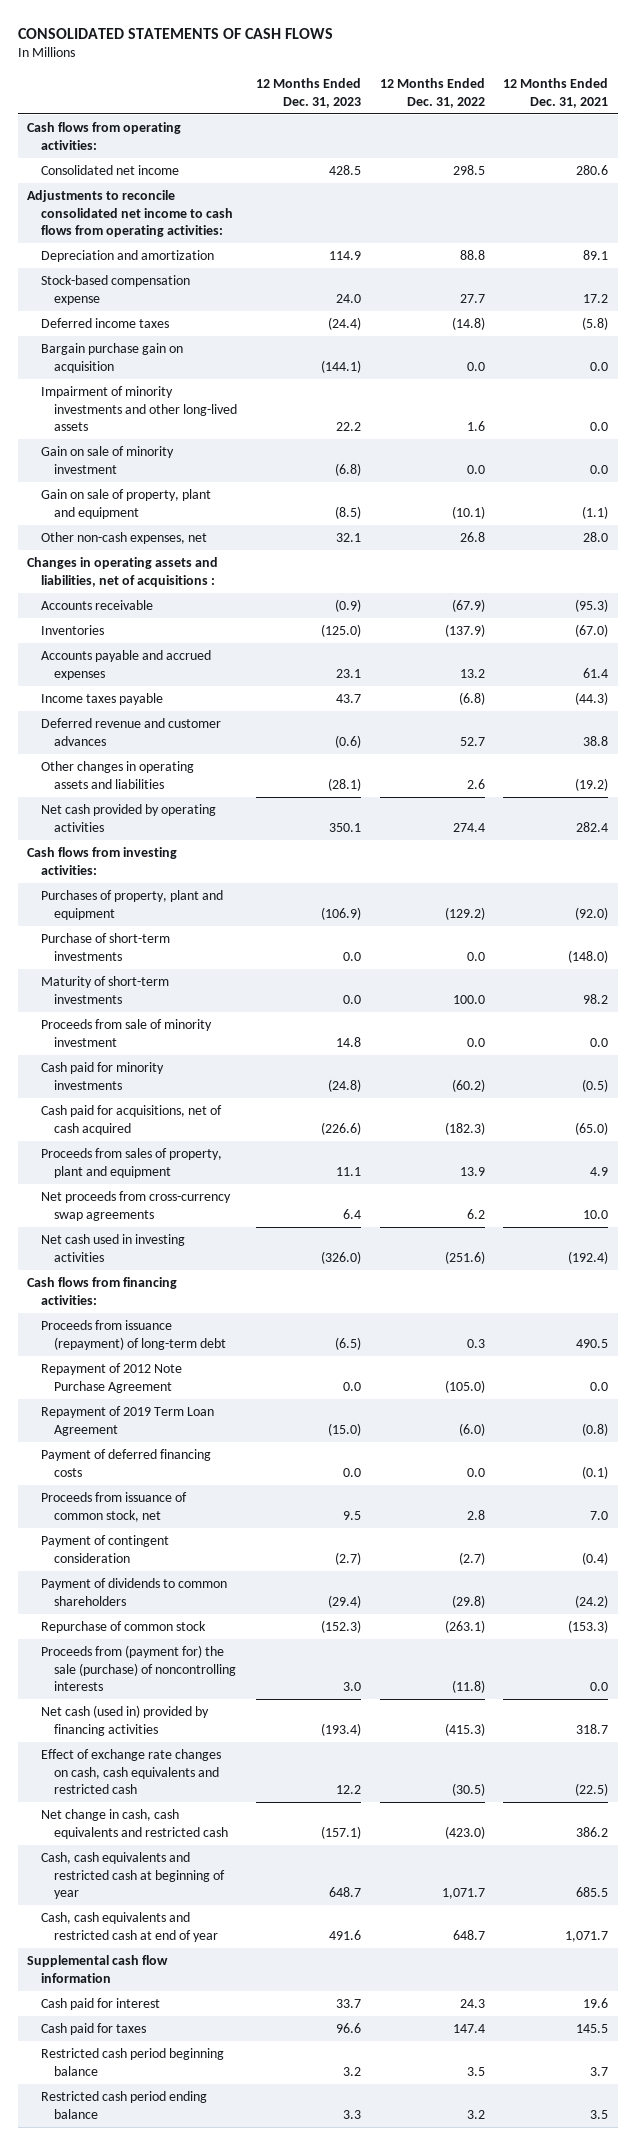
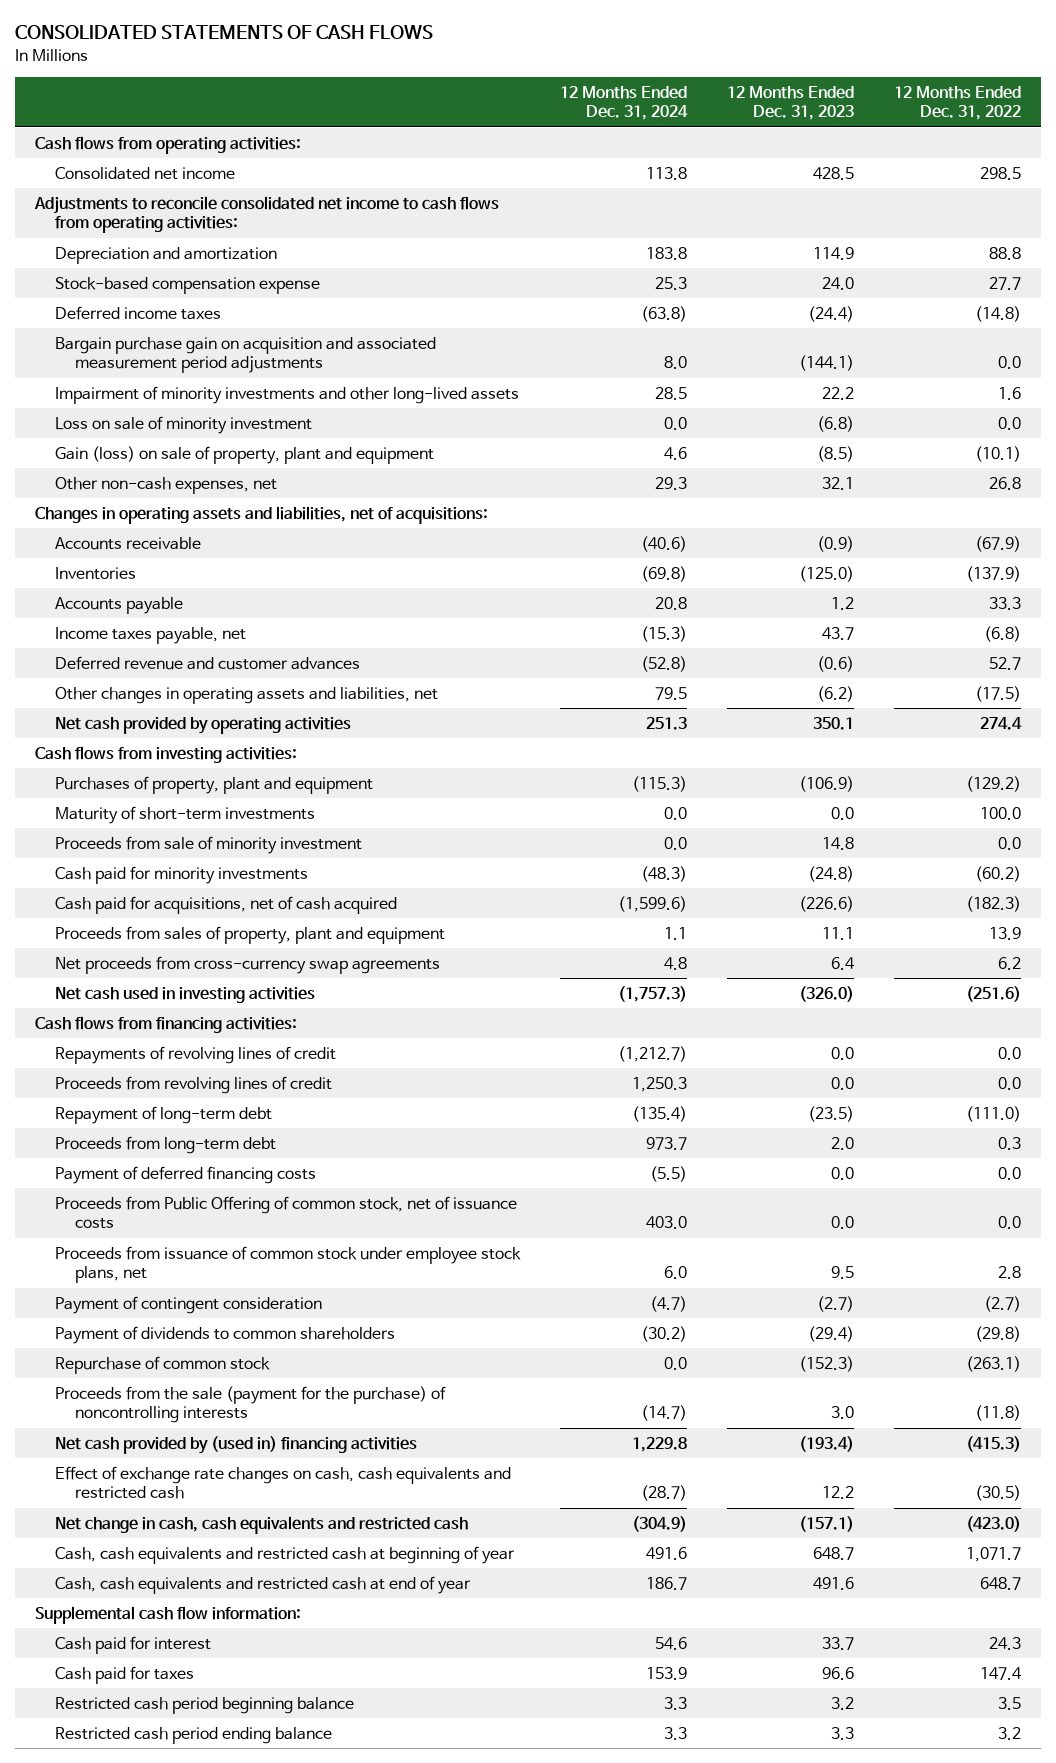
- | 12 Months Ended Dec. 31, 2023 | 12 Months Ended Dec. 31, 2022 | 12 Months Ended Dec. 31, 2021
+ | 12 Months Ended Dec. 31, 2024 | 12 Months Ended Dec. 31, 2023 | 12 Months Ended Dec. 31, 2022
- Bargain purchase gain on acquisition | (144.1) | 0.0 | 0.0
+ Bargain purchase gain on acquisition and associated measurement period adjustments | 8.0 | (144.1) | 0.0
- Gain on sale of minority investment | (6.8) | 0.0 | 0.0
- Gain on sale of property, plant and equipment | (8.5) | (10.1) | (1.1)
+ Loss on sale of minority investment | 0.0 | (6.8) | 0.0
+ Gain (loss) on sale of property, plant and equipment | 4.6 | (8.5) | (10.1)
- Changes in operating assets and liabilities, net of acquisitions :
+ Changes in operating assets and liabilities, net of acquisitions:
- Accounts payable and accrued expenses | 23.1 | 13.2 | 61.4
- Income taxes payable | 43.7 | (6.8) | (44.3)
+ Accounts payable | 20.8 | 1.2 | 33.3
+ Income taxes payable, net | (15.3) | 43.7 | (6.8)
- Other changes in operating assets and liabilities | (28.1) | 2.6 | (19.2)
+ Other changes in operating assets and liabilities, net | 79.5 | (6.2) | (17.5)
- Purchase of short-term investments | 0.0 | 0.0 | (148.0)
- Proceeds from issuance (repayment) of long-term debt | (6.5) | 0.3 | 490.5
- Repayment of 2012 Note Purchase Agreement | 0.0 | (105.0) | 0.0
- Repayment of 2019 Term Loan Agreement | (15.0) | (6.0) | (0.8)
+ Repayments of revolving lines of credit | (1,212.7) | 0.0 | 0.0
+ Proceeds from revolving lines of credit | 1,250.3 | 0.0 | 0.0
+ Repayment of long-term debt | (135.4) | (23.5) | (111.0)
+ Proceeds from long-term debt | 973.7 | 2.0 | 0.3
- Proceeds from issuance of common stock, net | 9.5 | 2.8 | 7.0
+ Proceeds from Public Offering of common stock, net of issuance costs | 403.0 | 0.0 | 0.0
+ Proceeds from issuance of common stock under employee stock plans, net | 6.0 | 9.5 | 2.8
- Proceeds from (payment for) the sale (purchase) of noncontrolling interests | 3.0 | (11.8) | 0.0
- Net cash (used in) provided by financing activities | (193.4) | (415.3) | 318.7
+ Proceeds from the sale (payment for the purchase) of noncontrolling interests | (14.7) | 3.0 | (11.8)
+ Net cash provided by (used in) financing activities | 1,229.8 | (193.4) | (415.3)
- Supplemental cash flow information
+ Supplemental cash flow information:

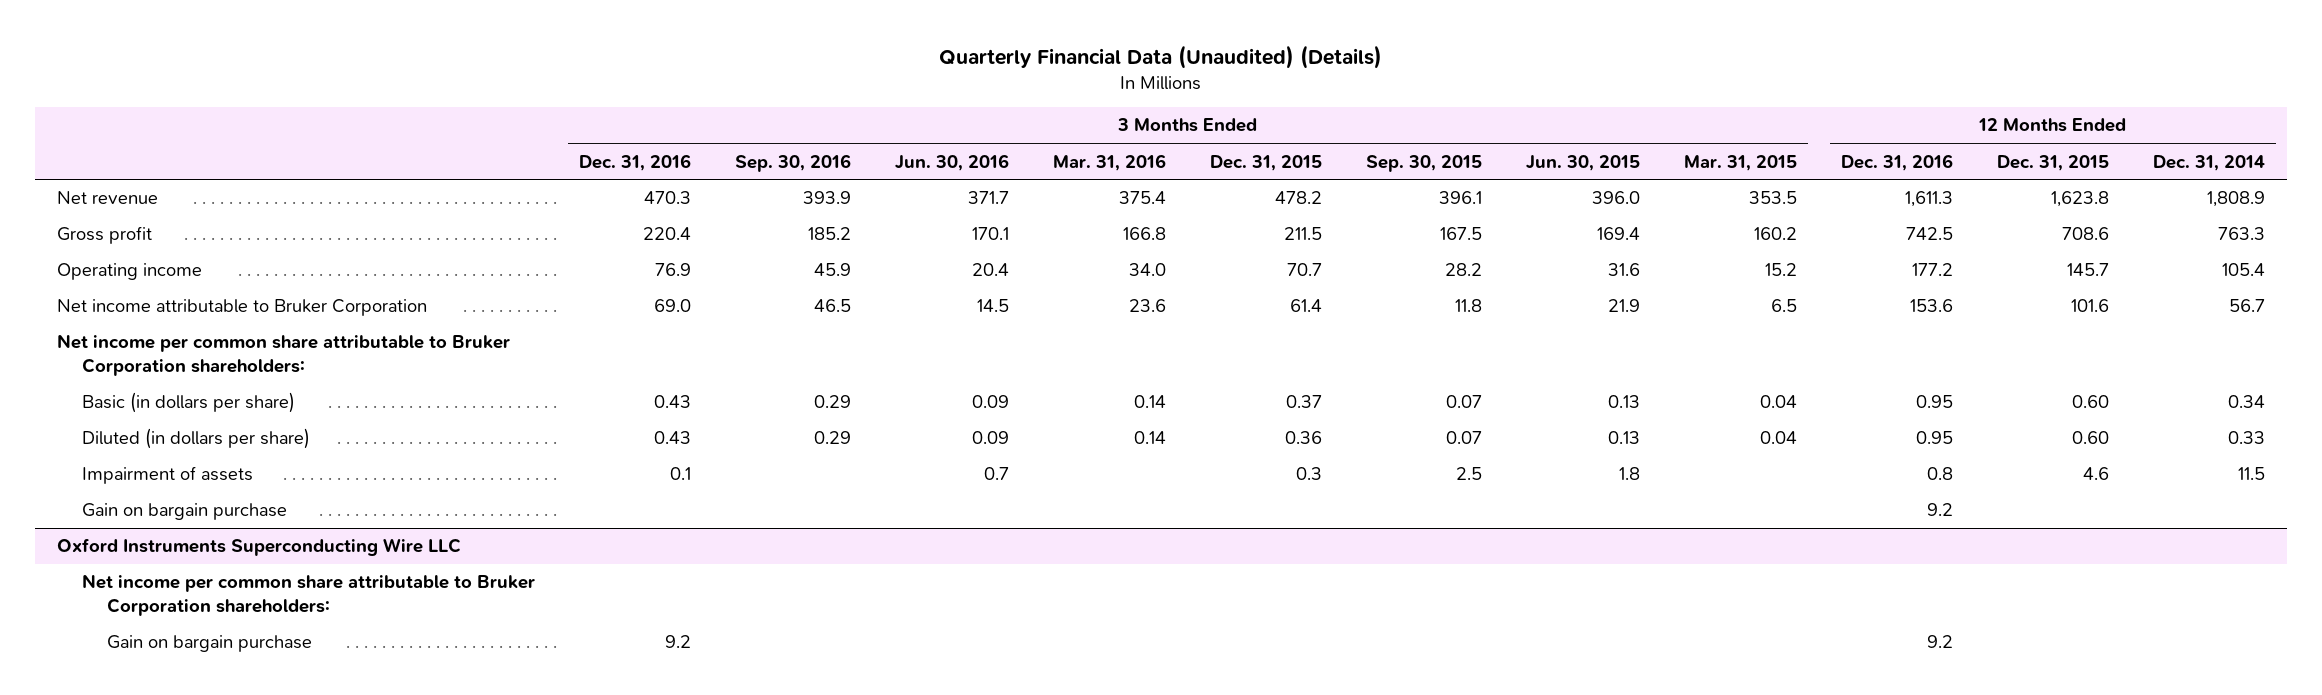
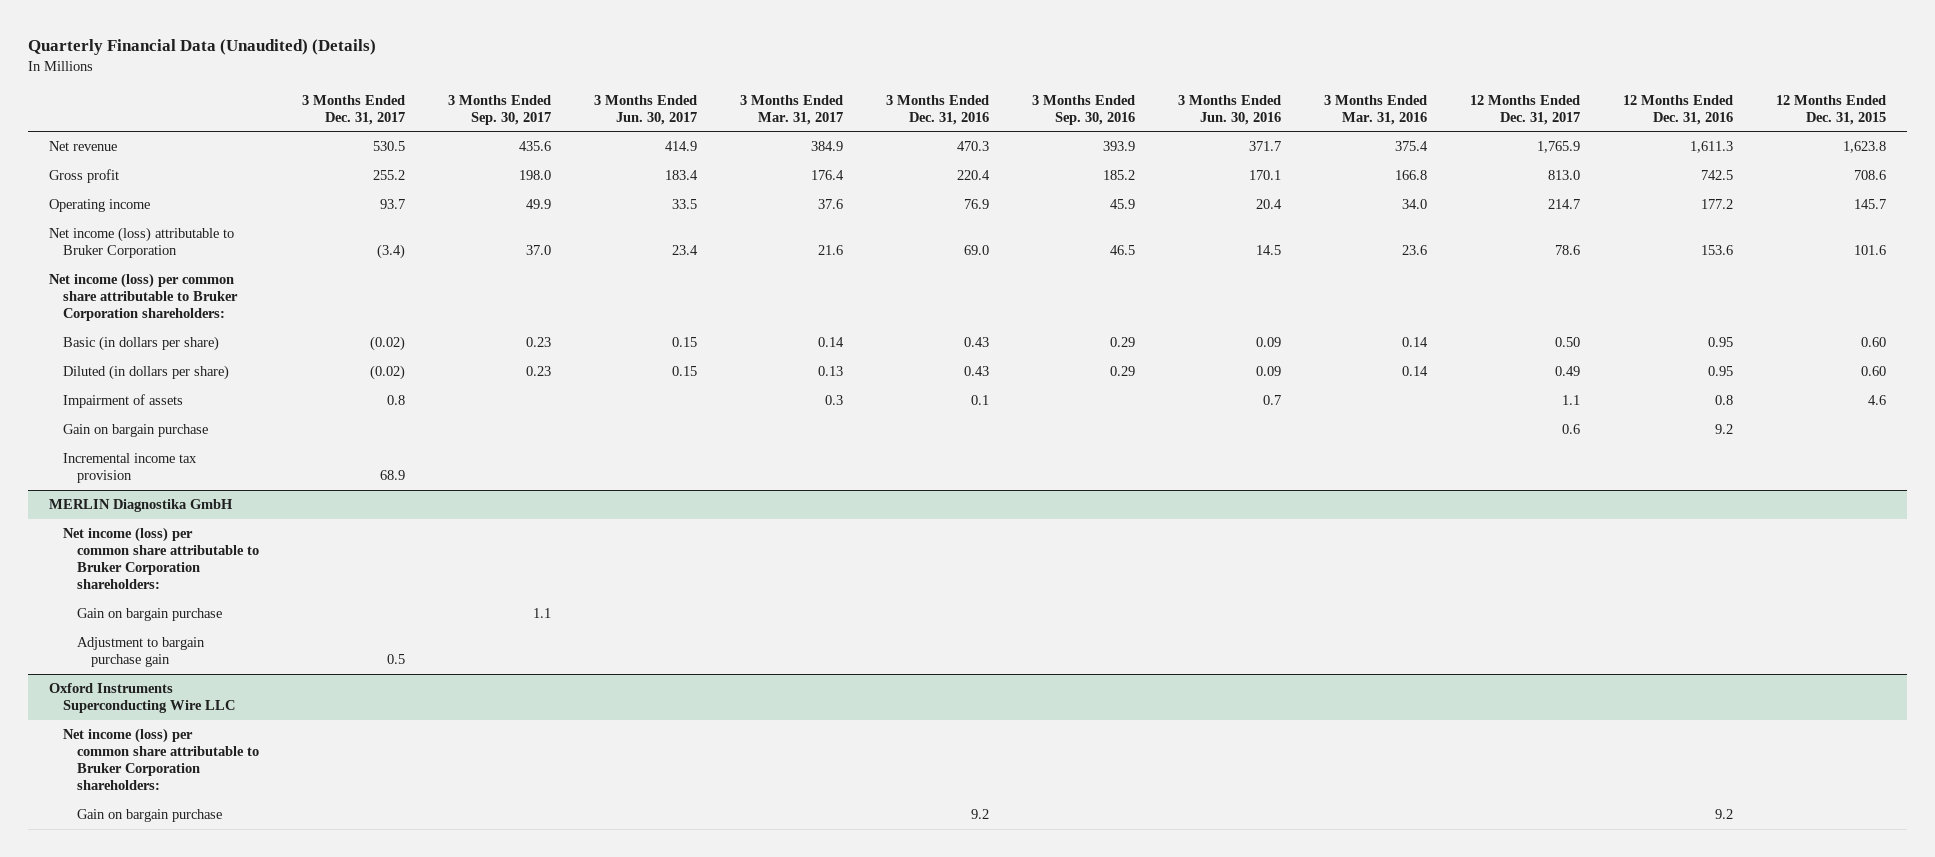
- | 3 Months Ended Dec. 31, 2016 | 3 Months Ended Sep. 30, 2016 | 3 Months Ended Jun. 30, 2016 | 3 Months Ended Mar. 31, 2016 | 3 Months Ended Dec. 31, 2015 | 3 Months Ended Sep. 30, 2015 | 3 Months Ended Jun. 30, 2015 | 3 Months Ended Mar. 31, 2015 | 12 Months Ended Dec. 31, 2016 | 12 Months Ended Dec. 31, 2015 | 12 Months Ended Dec. 31, 2014
+ | 3 Months Ended Dec. 31, 2017 | 3 Months Ended Sep. 30, 2017 | 3 Months Ended Jun. 30, 2017 | 3 Months Ended Mar. 31, 2017 | 3 Months Ended Dec. 31, 2016 | 3 Months Ended Sep. 30, 2016 | 3 Months Ended Jun. 30, 2016 | 3 Months Ended Mar. 31, 2016 | 12 Months Ended Dec. 31, 2017 | 12 Months Ended Dec. 31, 2016 | 12 Months Ended Dec. 31, 2015
- Net income attributable to Bruker Corporation | 69.0 | 46.5 | 14.5 | 23.6 | 61.4 | 11.8 | 21.9 | 6.5 | 153.6 | 101.6 | 56.7
- Net income per common share attributable to Bruker Corporation shareholders:
+ Net income (loss) attributable to Bruker Corporation | (3.4) | 37.0 | 23.4 | 21.6 | 69.0 | 46.5 | 14.5 | 23.6 | 78.6 | 153.6 | 101.6
+ Net income (loss) per common share attributable to Bruker Corporation shareholders:
+ Incremental income tax provision | 68.9 | | | | | | | | | |
+ MERLIN Diagnostika GmbH
+ Net income (loss) per common share attributable to Bruker Corporation shareholders:
+ Gain on bargain purchase | | 1.1 | | | | | | | | |
+ Adjustment to bargain purchase gain | 0.5 | | | | | | | | | |
@ Oxford Instruments Superconducting Wire LLC
- Net income per common share attributable to Bruker Corporation shareholders:
+ Net income (loss) per common share attributable to Bruker Corporation shareholders:

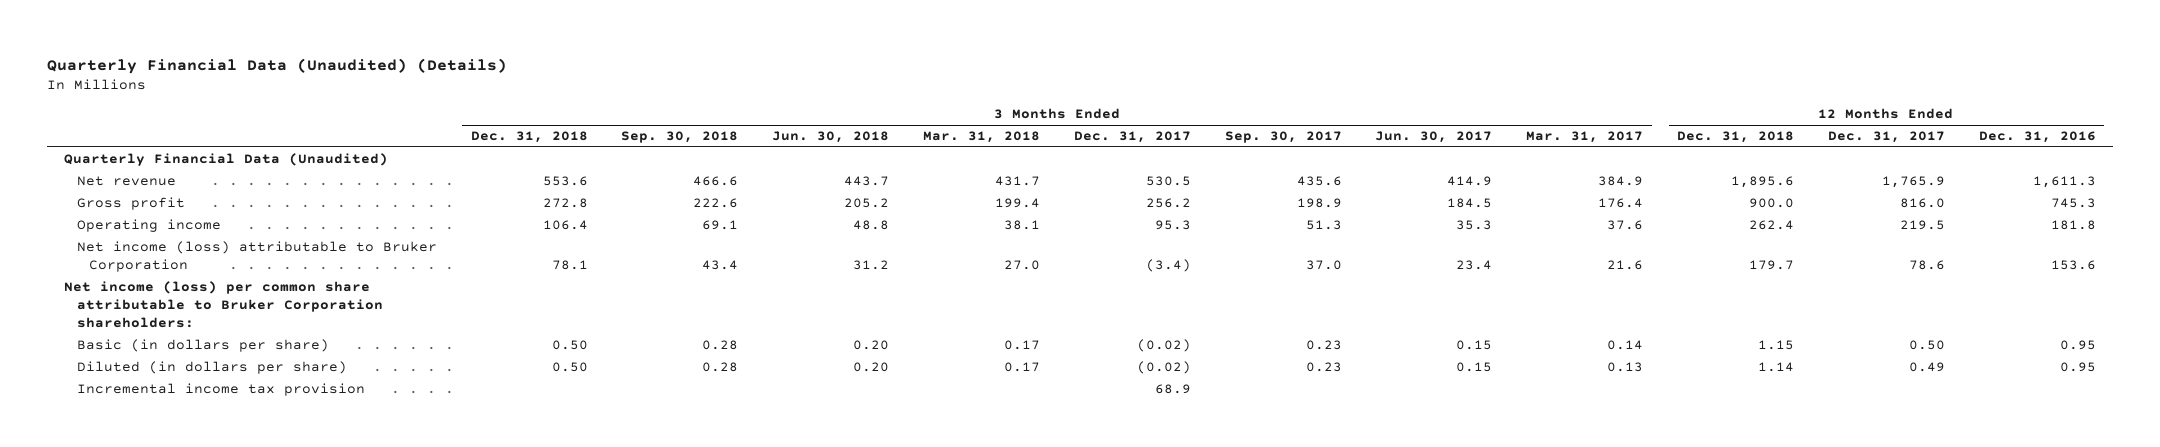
- | 3 Months Ended Dec. 31, 2017 | 3 Months Ended Sep. 30, 2017 | 3 Months Ended Jun. 30, 2017 | 3 Months Ended Mar. 31, 2017 | 3 Months Ended Dec. 31, 2016 | 3 Months Ended Sep. 30, 2016 | 3 Months Ended Jun. 30, 2016 | 3 Months Ended Mar. 31, 2016 | 12 Months Ended Dec. 31, 2017 | 12 Months Ended Dec. 31, 2016 | 12 Months Ended Dec. 31, 2015
+ | 3 Months Ended Dec. 31, 2018 | 3 Months Ended Sep. 30, 2018 | 3 Months Ended Jun. 30, 2018 | 3 Months Ended Mar. 31, 2018 | 3 Months Ended Dec. 31, 2017 | 3 Months Ended Sep. 30, 2017 | 3 Months Ended Jun. 30, 2017 | 3 Months Ended Mar. 31, 2017 | 12 Months Ended Dec. 31, 2018 | 12 Months Ended Dec. 31, 2017 | 12 Months Ended Dec. 31, 2016
+ Quarterly Financial Data (Unaudited)
- Gross profit | 255.2 | 198.0 | 183.4 | 176.4 | 220.4 | 185.2 | 170.1 | 166.8 | 813.0 | 742.5 | 708.6
- Operating income | 93.7 | 49.9 | 33.5 | 37.6 | 76.9 | 45.9 | 20.4 | 34.0 | 214.7 | 177.2 | 145.7
+ Gross profit | 272.8 | 222.6 | 205.2 | 199.4 | 256.2 | 198.9 | 184.5 | 176.4 | 900.0 | 816.0 | 745.3
+ Operating income | 106.4 | 69.1 | 48.8 | 38.1 | 95.3 | 51.3 | 35.3 | 37.6 | 262.4 | 219.5 | 181.8
- Impairment of assets | 0.8 | | | 0.3 | 0.1 | | 0.7 | | 1.1 | 0.8 | 4.6
- Gain on bargain purchase | | | | | | | | | 0.6 | 9.2 |
- MERLIN Diagnostika GmbH
- Net income (loss) per common share attributable to Bruker Corporation shareholders:
- Gain on bargain purchase | | 1.1 | | | | | | | | |
- Adjustment to bargain purchase gain | 0.5 | | | | | | | | | |
- Oxford Instruments Superconducting Wire LLC
- Net income (loss) per common share attributable to Bruker Corporation shareholders:
- Gain on bargain purchase | | | | | 9.2 | | | | | 9.2 |

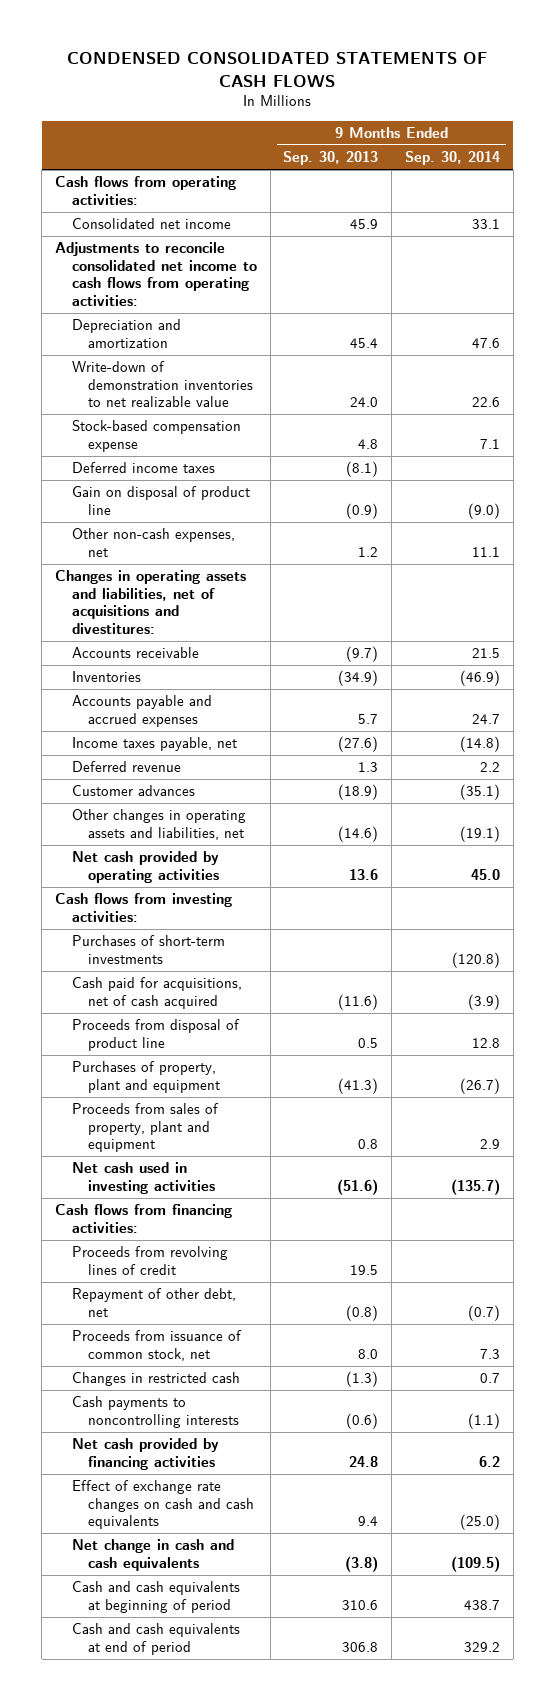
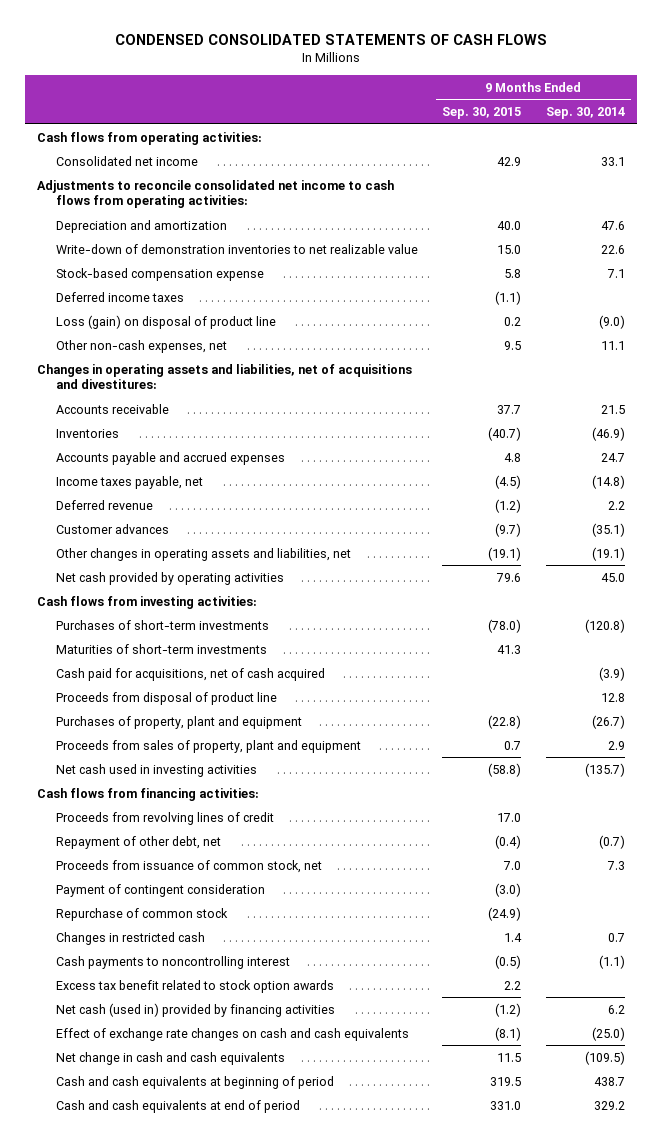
- | 9 Months Ended Sep. 30, 2013 | 9 Months Ended Sep. 30, 2014
+ | 9 Months Ended Sep. 30, 2015 | 9 Months Ended Sep. 30, 2014
- Gain on disposal of product line | (0.9) | (9.0)
+ Loss (gain) on disposal of product line | 0.2 | (9.0)
+ Maturities of short-term investments | 41.3 |
+ Payment of contingent consideration | (3.0) |
+ Repurchase of common stock | (24.9) |
- Cash payments to noncontrolling interests | (0.6) | (1.1)
- Net cash provided by financing activities | 24.8 | 6.2
+ Cash payments to noncontrolling interest | (0.5) | (1.1)
+ Excess tax benefit related to stock option awards | 2.2 |
+ Net cash (used in) provided by financing activities | (1.2) | 6.2

